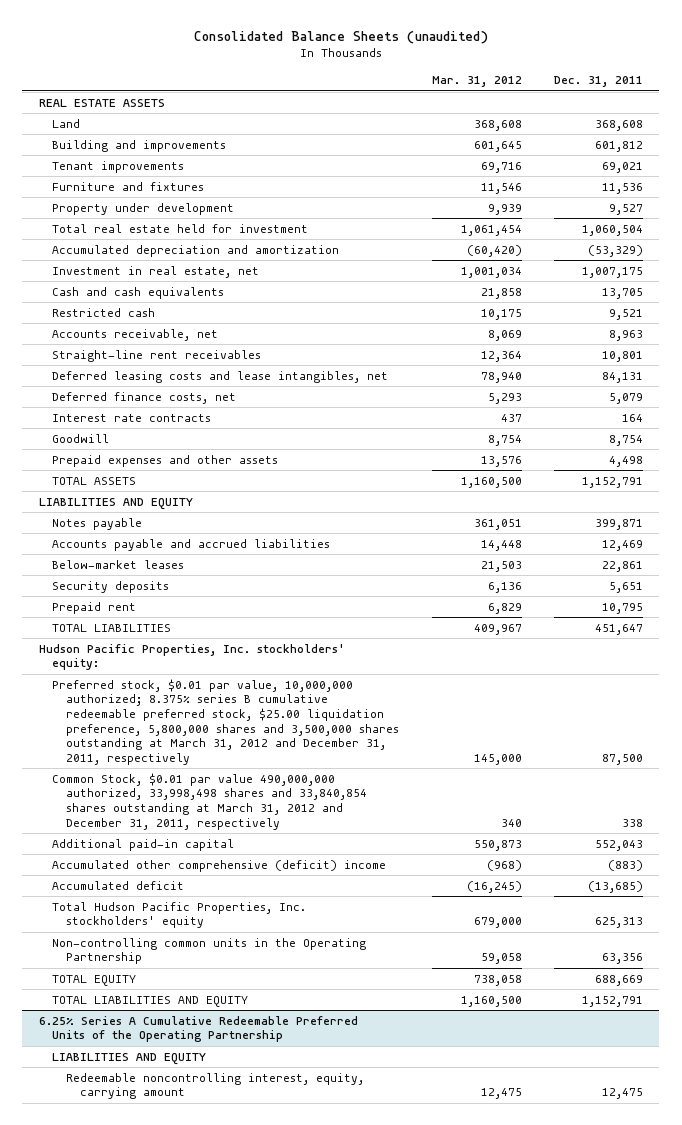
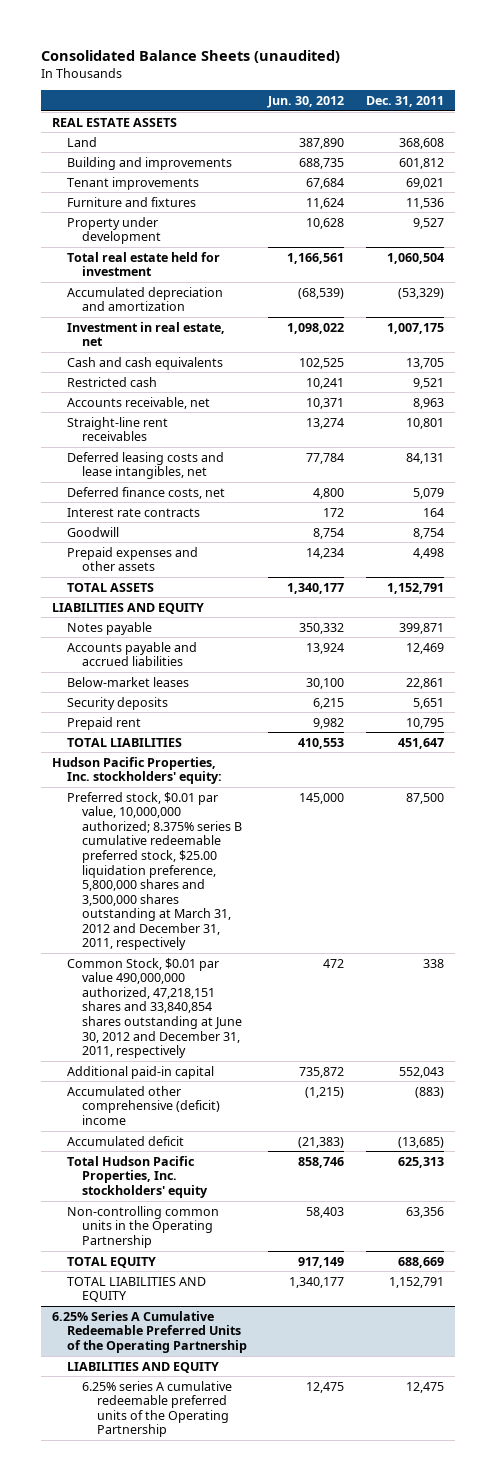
- | Mar. 31, 2012 | Dec. 31, 2011
+ | Jun. 30, 2012 | Dec. 31, 2011
- Common Stock, $0.01 par value 490,000,000 authorized, 33,998,498 shares and 33,840,854 shares outstanding at March 31, 2012 and December 31, 2011, respectively | 340 | 338
+ Common Stock, $0.01 par value 490,000,000 authorized, 47,218,151 shares and 33,840,854 shares outstanding at June 30, 2012 and December 31, 2011, respectively | 472 | 338
@ 6.25% Series A Cumulative Redeemable Preferred Units of the Operating Partnership
- Redeemable noncontrolling interest, equity, carrying amount | 12,475 | 12,475
+ 6.25% series A cumulative redeemable preferred units of the Operating Partnership | 12,475 | 12,475

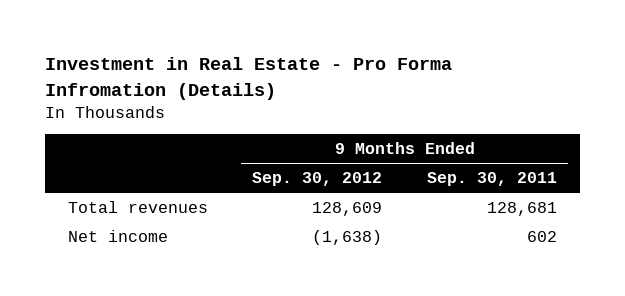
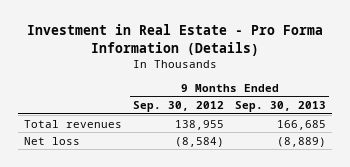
- Investment in Real Estate - Pro Forma Infromation (Details)
+ Investment in Real Estate - Pro Forma Information (Details)
- | 9 Months Ended Sep. 30, 2012 | 9 Months Ended Sep. 30, 2011
+ | 9 Months Ended Sep. 30, 2012 | 9 Months Ended Sep. 30, 2013
- Total revenues | 128,609 | 128,681
- Net income | (1,638) | 602
+ Total revenues | 138,955 | 166,685
+ Net loss | (8,584) | (8,889)

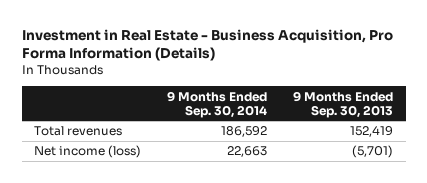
- Investment in Real Estate - Pro Forma Information (Details)
+ Investment in Real Estate - Business Acquisition, Pro Forma Information (Details)
- | 9 Months Ended Sep. 30, 2012 | 9 Months Ended Sep. 30, 2013
+ | 9 Months Ended Sep. 30, 2014 | 9 Months Ended Sep. 30, 2013
- Total revenues | 138,955 | 166,685
- Net loss | (8,584) | (8,889)
+ Total revenues | 186,592 | 152,419
+ Net income (loss) | 22,663 | (5,701)

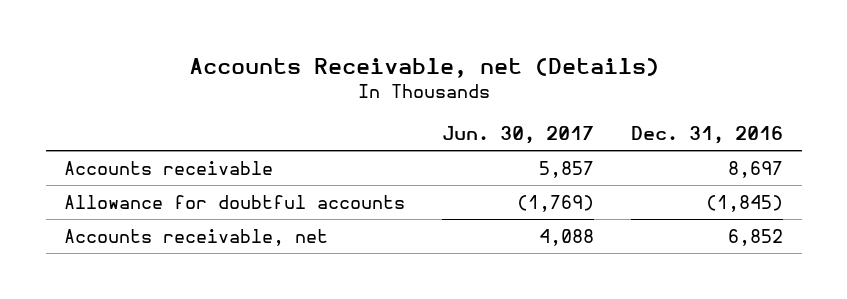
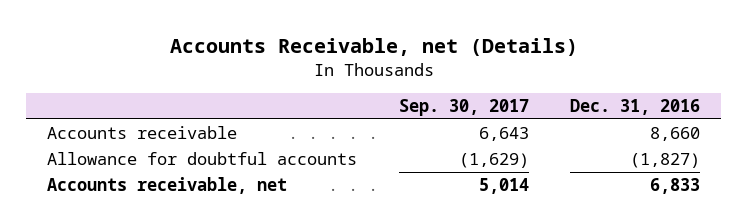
- | Jun. 30, 2017 | Dec. 31, 2016
+ | Sep. 30, 2017 | Dec. 31, 2016
- Accounts receivable | 5,857 | 8,697
- Allowance for doubtful accounts | (1,769) | (1,845)
- Accounts receivable, net | 4,088 | 6,852
+ Accounts receivable | 6,643 | 8,660
+ Allowance for doubtful accounts | (1,629) | (1,827)
+ Accounts receivable, net | 5,014 | 6,833

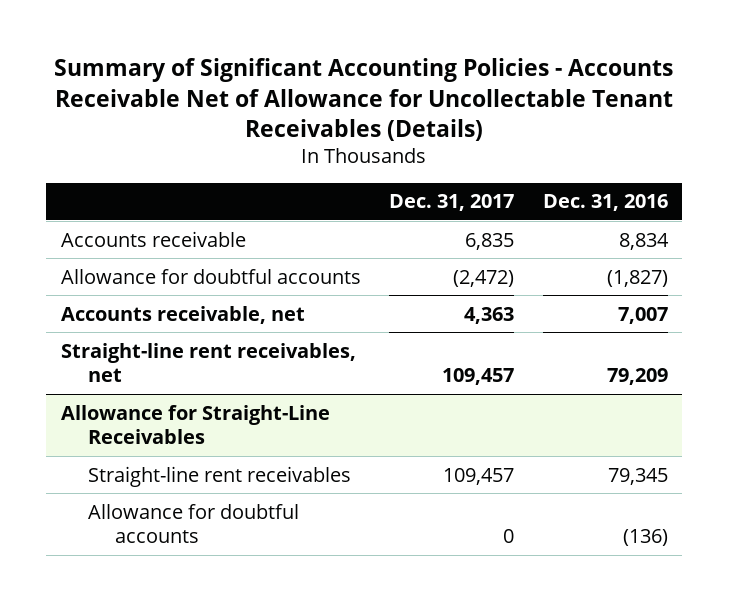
- Accounts Receivable, net (Details)
+ Summary of Significant Accounting Policies - Accounts Receivable Net of Allowance for Uncollectable Tenant Receivables (Details)
- | Sep. 30, 2017 | Dec. 31, 2016
+ | Dec. 31, 2017 | Dec. 31, 2016
- Accounts receivable | 6,643 | 8,660
+ Accounts receivable | 6,835 | 8,834
- Accounts receivable, net | 5,014 | 6,833
+ Accounts receivable, net | 4,363 | 7,007
+ Straight-line rent receivables, net | 109,457 | 79,209
+ Allowance for Straight-Line Receivables
+ Straight-line rent receivables | 109,457 | 79,345
+ Allowance for doubtful accounts | 0 | (136)

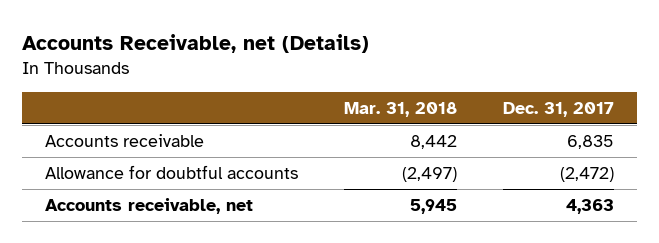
- Summary of Significant Accounting Policies - Accounts Receivable Net of Allowance for Uncollectable Tenant Receivables (Details)
+ Accounts Receivable, net (Details)
- | Dec. 31, 2017 | Dec. 31, 2016
+ | Mar. 31, 2018 | Dec. 31, 2017
- Straight-line rent receivables, net | 109,457 | 79,209
- Allowance for Straight-Line Receivables
- Straight-line rent receivables | 109,457 | 79,345
- Allowance for doubtful accounts | 0 | (136)

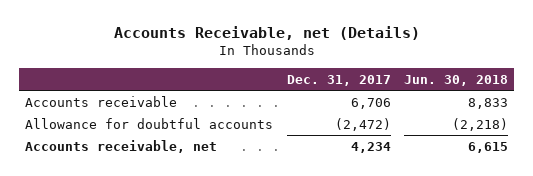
- | Mar. 31, 2018 | Dec. 31, 2017
+ | Dec. 31, 2017 | Jun. 30, 2018
- Accounts receivable | 8,442 | 6,835
+ Accounts receivable | 6,706 | 8,833
- Accounts receivable, net | 5,945 | 4,363
+ Accounts receivable, net | 4,234 | 6,615

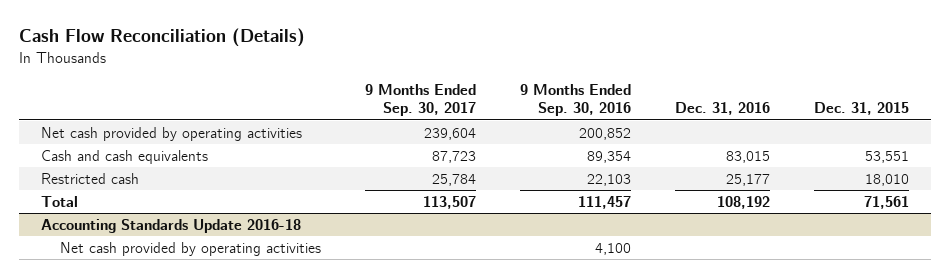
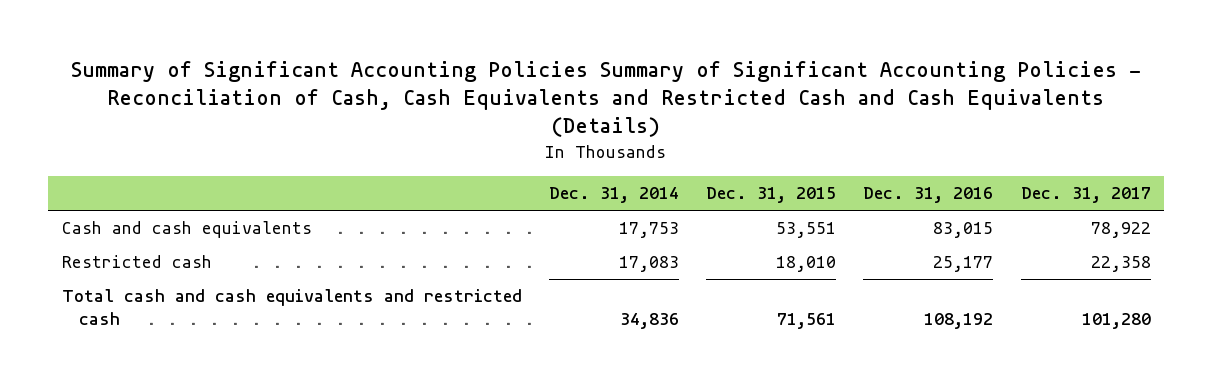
- Cash Flow Reconciliation (Details)
+ Summary of Significant Accounting Policies Summary of Significant Accounting Policies - Reconciliation of Cash, Cash Equivalents and Restricted Cash and Cash Equivalents (Details)
- | 9 Months Ended Sep. 30, 2017 | 9 Months Ended Sep. 30, 2016 | Dec. 31, 2016 | Dec. 31, 2015
+ | Dec. 31, 2014 | Dec. 31, 2015 | Dec. 31, 2016 | Dec. 31, 2017
- Net cash provided by operating activities | 239,604 | 200,852 | |
- Total | 113,507 | 111,457 | 108,192 | 71,561
- Accounting Standards Update 2016-18
- Net cash provided by operating activities | | 4,100 | |
+ Total cash and cash equivalents and restricted cash | 34,836 | 71,561 | 108,192 | 101,280

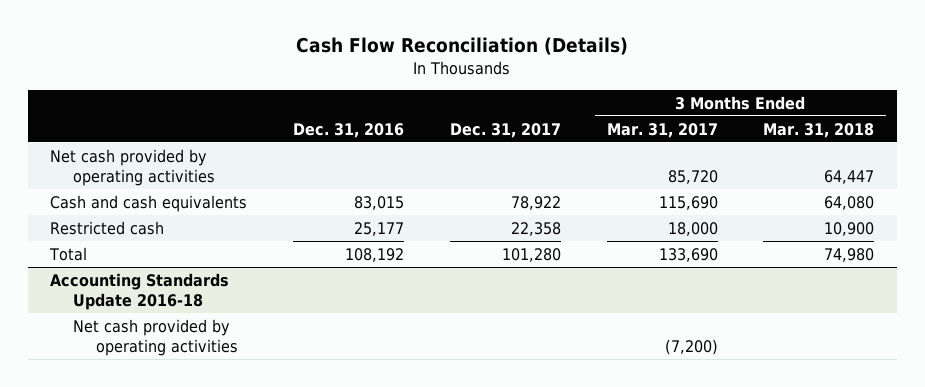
- Summary of Significant Accounting Policies Summary of Significant Accounting Policies - Reconciliation of Cash, Cash Equivalents and Restricted Cash and Cash Equivalents (Details)
+ Cash Flow Reconciliation (Details)
- | Dec. 31, 2014 | Dec. 31, 2015 | Dec. 31, 2016 | Dec. 31, 2017
+ | Dec. 31, 2016 | Dec. 31, 2017 | 3 Months Ended Mar. 31, 2017 | 3 Months Ended Mar. 31, 2018
+ Net cash provided by operating activities | | | 85,720 | 64,447
- Total cash and cash equivalents and restricted cash | 34,836 | 71,561 | 108,192 | 101,280
+ Total | 108,192 | 101,280 | 133,690 | 74,980
+ Accounting Standards Update 2016-18
+ Net cash provided by operating activities | | | (7,200) |

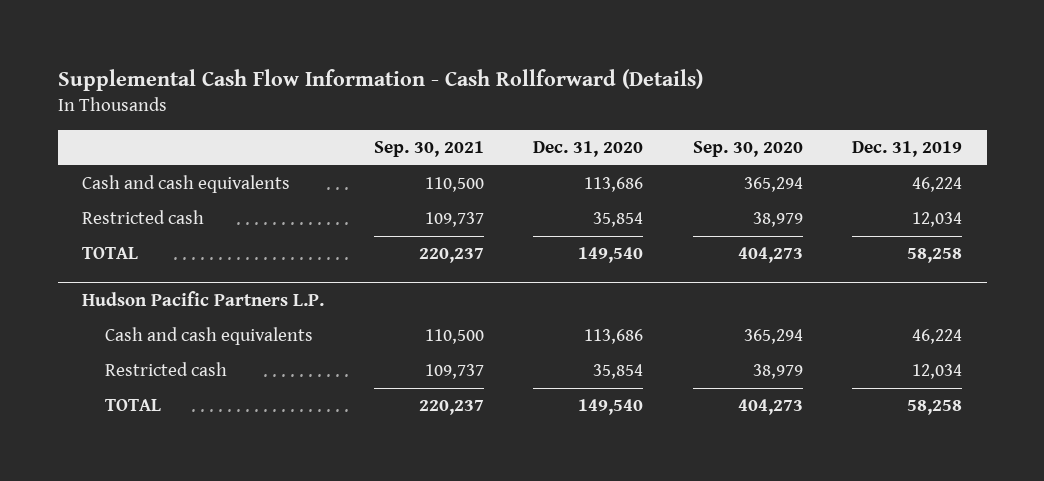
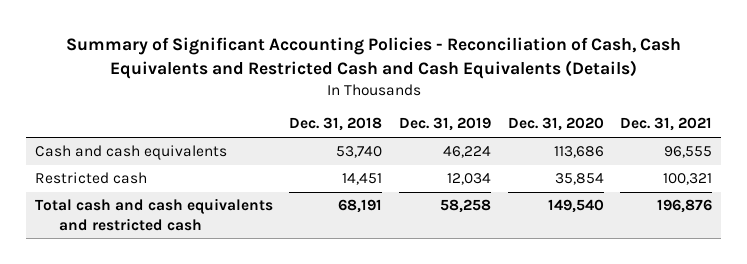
- Supplemental Cash Flow Information - Cash Rollforward (Details)
+ Summary of Significant Accounting Policies - Reconciliation of Cash, Cash Equivalents and Restricted Cash and Cash Equivalents (Details)
- | Sep. 30, 2021 | Dec. 31, 2020 | Sep. 30, 2020 | Dec. 31, 2019
+ | Dec. 31, 2018 | Dec. 31, 2019 | Dec. 31, 2020 | Dec. 31, 2021
- TOTAL | 220,237 | 149,540 | 404,273 | 58,258
- Hudson Pacific Partners L.P.
- Cash and cash equivalents | 110,500 | 113,686 | 365,294 | 46,224
- Restricted cash | 109,737 | 35,854 | 38,979 | 12,034
- TOTAL | 220,237 | 149,540 | 404,273 | 58,258
+ Total cash and cash equivalents and restricted cash | 68,191 | 58,258 | 149,540 | 196,876

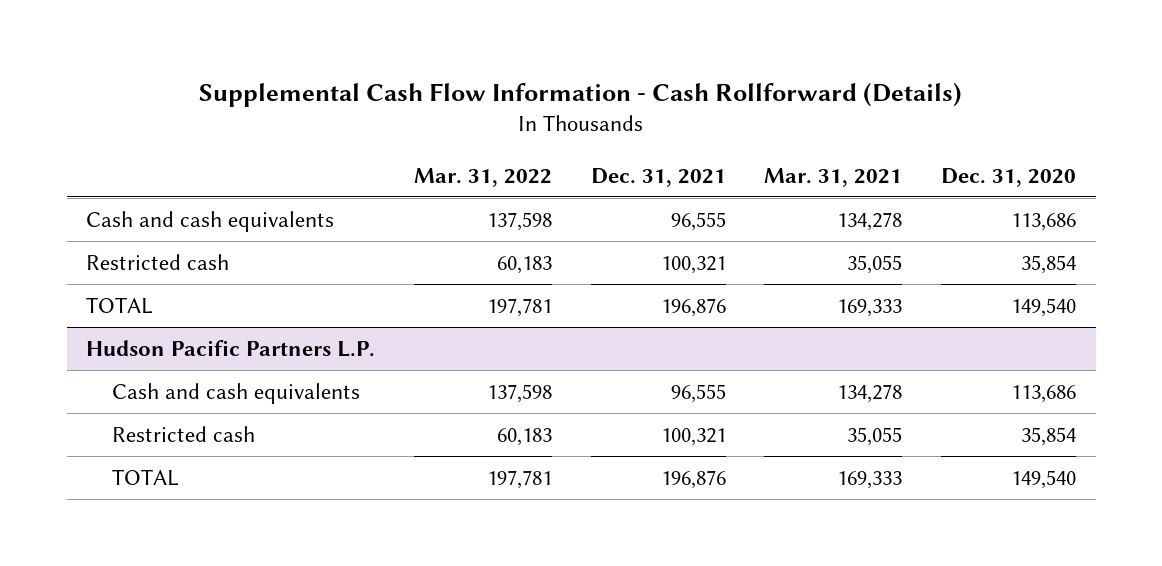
- Summary of Significant Accounting Policies - Reconciliation of Cash, Cash Equivalents and Restricted Cash and Cash Equivalents (Details)
+ Supplemental Cash Flow Information - Cash Rollforward (Details)
- | Dec. 31, 2018 | Dec. 31, 2019 | Dec. 31, 2020 | Dec. 31, 2021
+ | Mar. 31, 2022 | Dec. 31, 2021 | Mar. 31, 2021 | Dec. 31, 2020
- Total cash and cash equivalents and restricted cash | 68,191 | 58,258 | 149,540 | 196,876
+ TOTAL | 197,781 | 196,876 | 169,333 | 149,540
+ Hudson Pacific Partners L.P.
+ Cash and cash equivalents | 137,598 | 96,555 | 134,278 | 113,686
+ Restricted cash | 60,183 | 100,321 | 35,055 | 35,854
+ TOTAL | 197,781 | 196,876 | 169,333 | 149,540

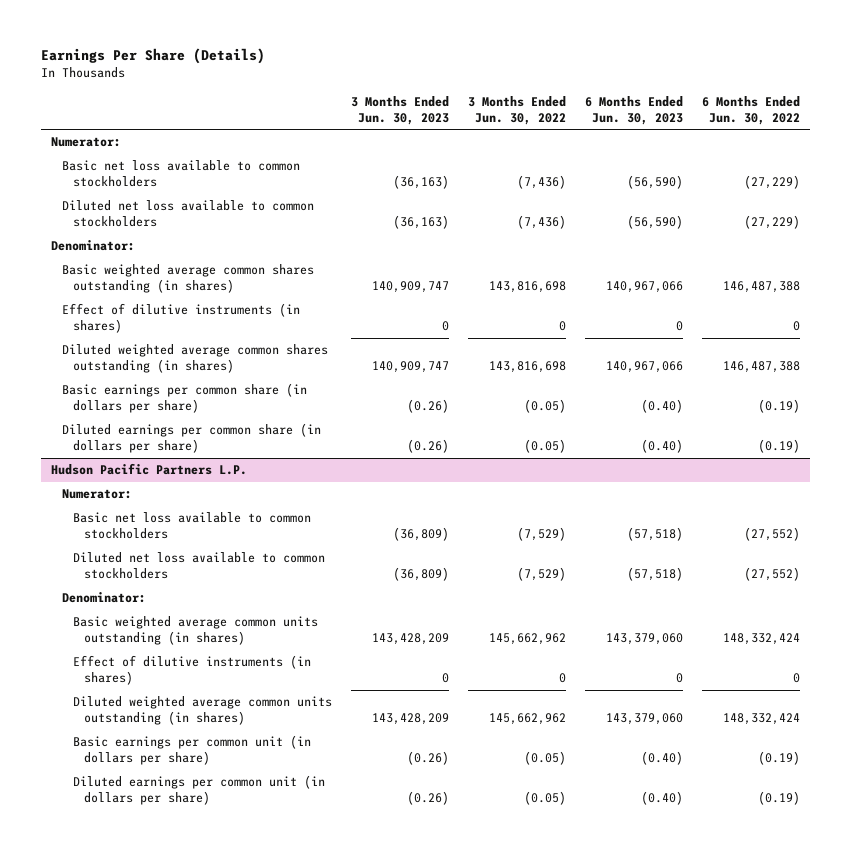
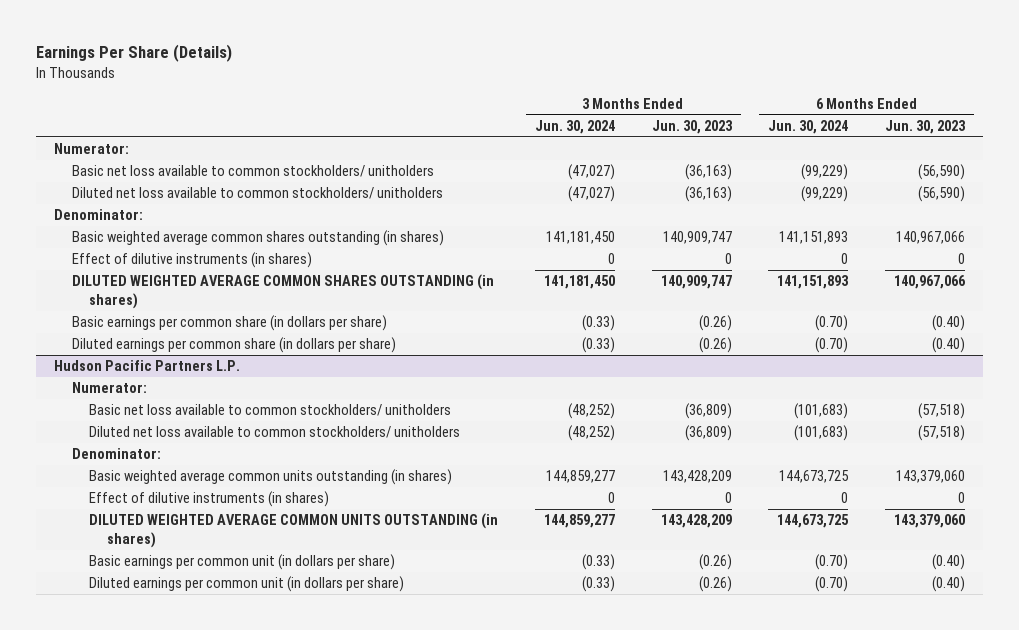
- | 3 Months Ended Jun. 30, 2023 | 3 Months Ended Jun. 30, 2022 | 6 Months Ended Jun. 30, 2023 | 6 Months Ended Jun. 30, 2022
+ | 3 Months Ended Jun. 30, 2024 | 3 Months Ended Jun. 30, 2023 | 6 Months Ended Jun. 30, 2024 | 6 Months Ended Jun. 30, 2023
- Basic net loss available to common stockholders | (36,163) | (7,436) | (56,590) | (27,229)
- Diluted net loss available to common stockholders | (36,163) | (7,436) | (56,590) | (27,229)
+ Basic net loss available to common stockholders/ unitholders | (47,027) | (36,163) | (99,229) | (56,590)
+ Diluted net loss available to common stockholders/ unitholders | (47,027) | (36,163) | (99,229) | (56,590)
- Diluted weighted average common shares outstanding (in shares) | 140,909,747 | 143,816,698 | 140,967,066 | 146,487,388
+ DILUTED WEIGHTED AVERAGE COMMON SHARES OUTSTANDING (in shares) | 141,181,450 | 140,909,747 | 141,151,893 | 140,967,066
@ Hudson Pacific Partners L.P.
- Basic net loss available to common stockholders | (36,809) | (7,529) | (57,518) | (27,552)
- Diluted net loss available to common stockholders | (36,809) | (7,529) | (57,518) | (27,552)
+ Basic net loss available to common stockholders/ unitholders | (48,252) | (36,809) | (101,683) | (57,518)
+ Diluted net loss available to common stockholders/ unitholders | (48,252) | (36,809) | (101,683) | (57,518)
- Diluted weighted average common units outstanding (in shares) | 143,428,209 | 145,662,962 | 143,379,060 | 148,332,424
+ DILUTED WEIGHTED AVERAGE COMMON UNITS OUTSTANDING (in shares) | 144,859,277 | 143,428,209 | 144,673,725 | 143,379,060

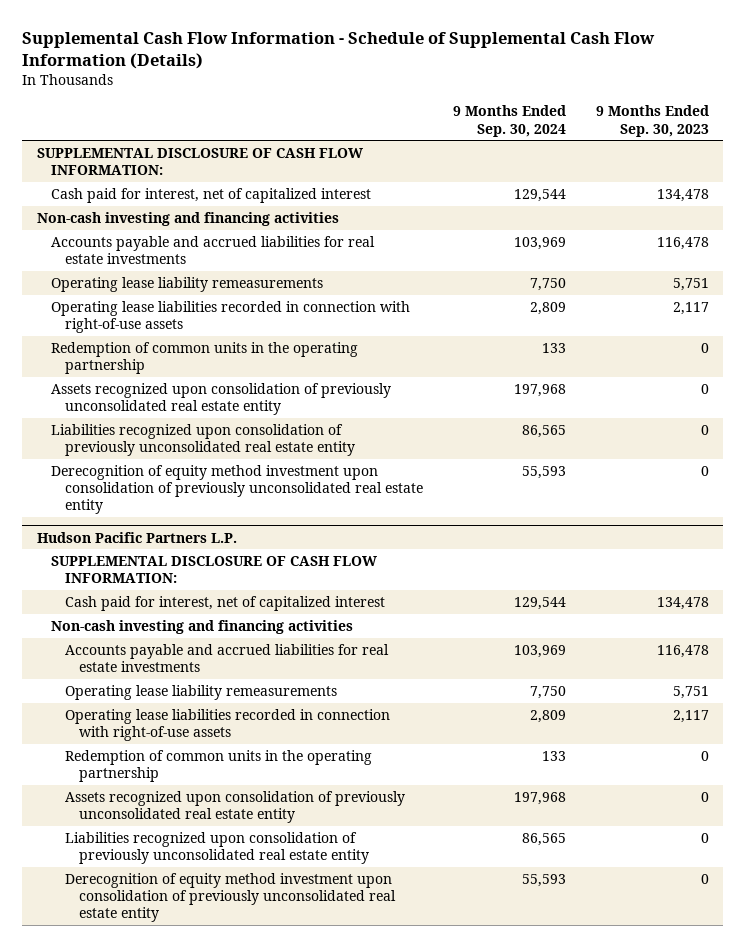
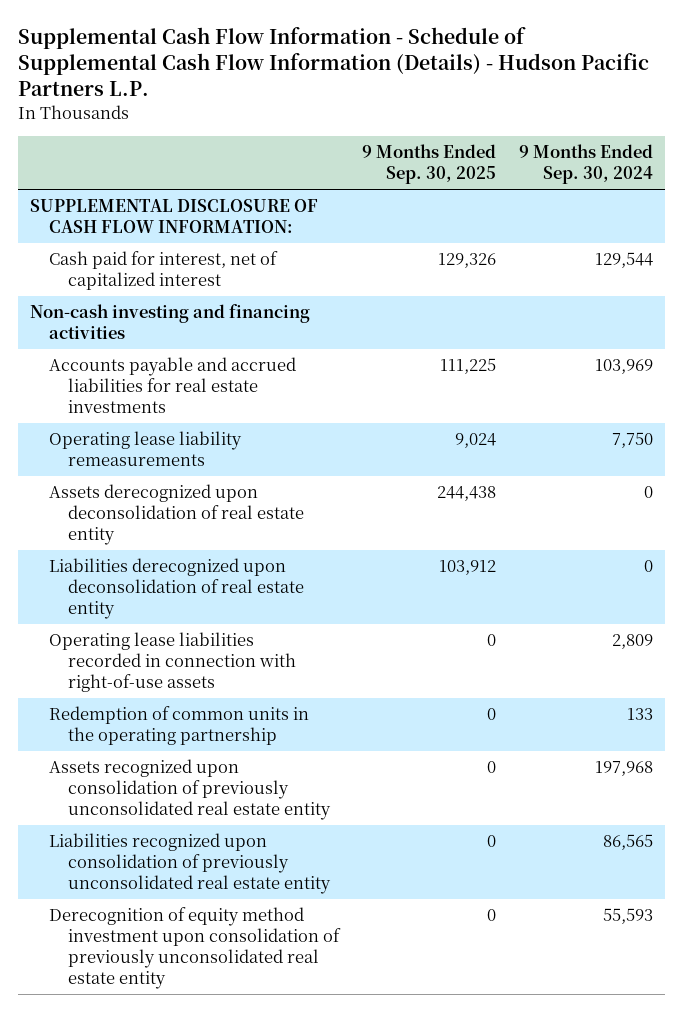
- Supplemental Cash Flow Information - Schedule of Supplemental Cash Flow Information (Details)
+ Supplemental Cash Flow Information - Schedule of Supplemental Cash Flow Information (Details) - Hudson Pacific Partners L.P.
- | 9 Months Ended Sep. 30, 2024 | 9 Months Ended Sep. 30, 2023
+ | 9 Months Ended Sep. 30, 2025 | 9 Months Ended Sep. 30, 2024
- Operating lease liabilities recorded in connection with right-of-use assets | 2,809 | 2,117
- Redemption of common units in the operating partnership | 133 | 0
- Assets recognized upon consolidation of previously unconsolidated real estate entity | 197,968 | 0
- Liabilities recognized upon consolidation of previously unconsolidated real estate entity | 86,565 | 0
- Derecognition of equity method investment upon consolidation of previously unconsolidated real estate entity | 55,593 | 0
- Hudson Pacific Partners L.P.
- SUPPLEMENTAL DISCLOSURE OF CASH FLOW INFORMATION:
- Cash paid for interest, net of capitalized interest | 129,544 | 134,478
- Non-cash investing and financing activities
- Accounts payable and accrued liabilities for real estate investments | 103,969 | 116,478
- Operating lease liability remeasurements | 7,750 | 5,751
+ Assets derecognized upon deconsolidation of real estate entity | 244,438 | 0
+ Liabilities derecognized upon deconsolidation of real estate entity | 103,912 | 0

